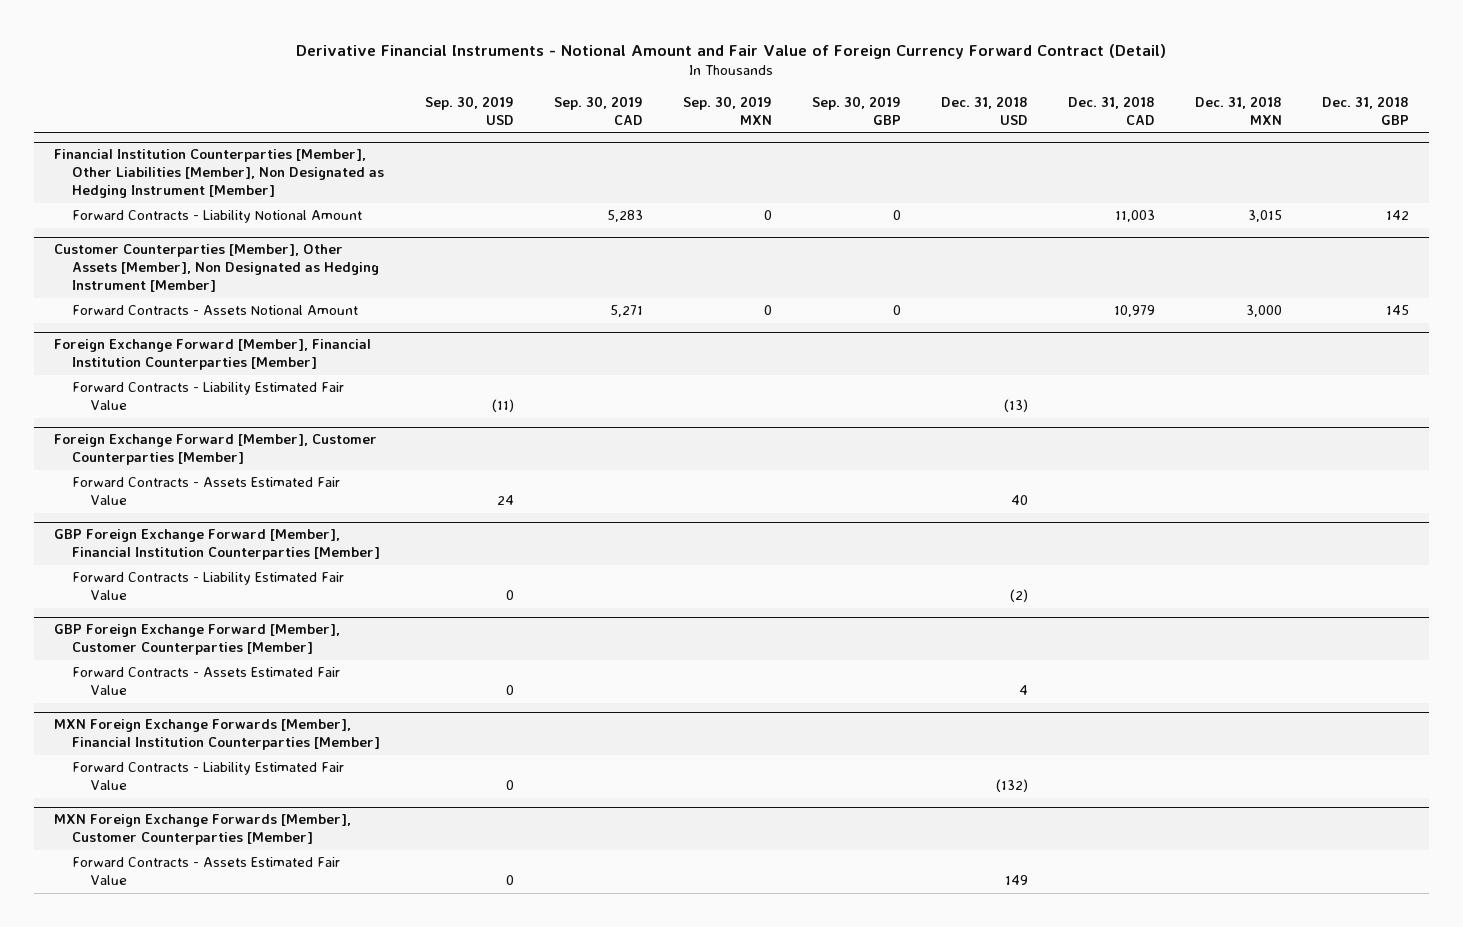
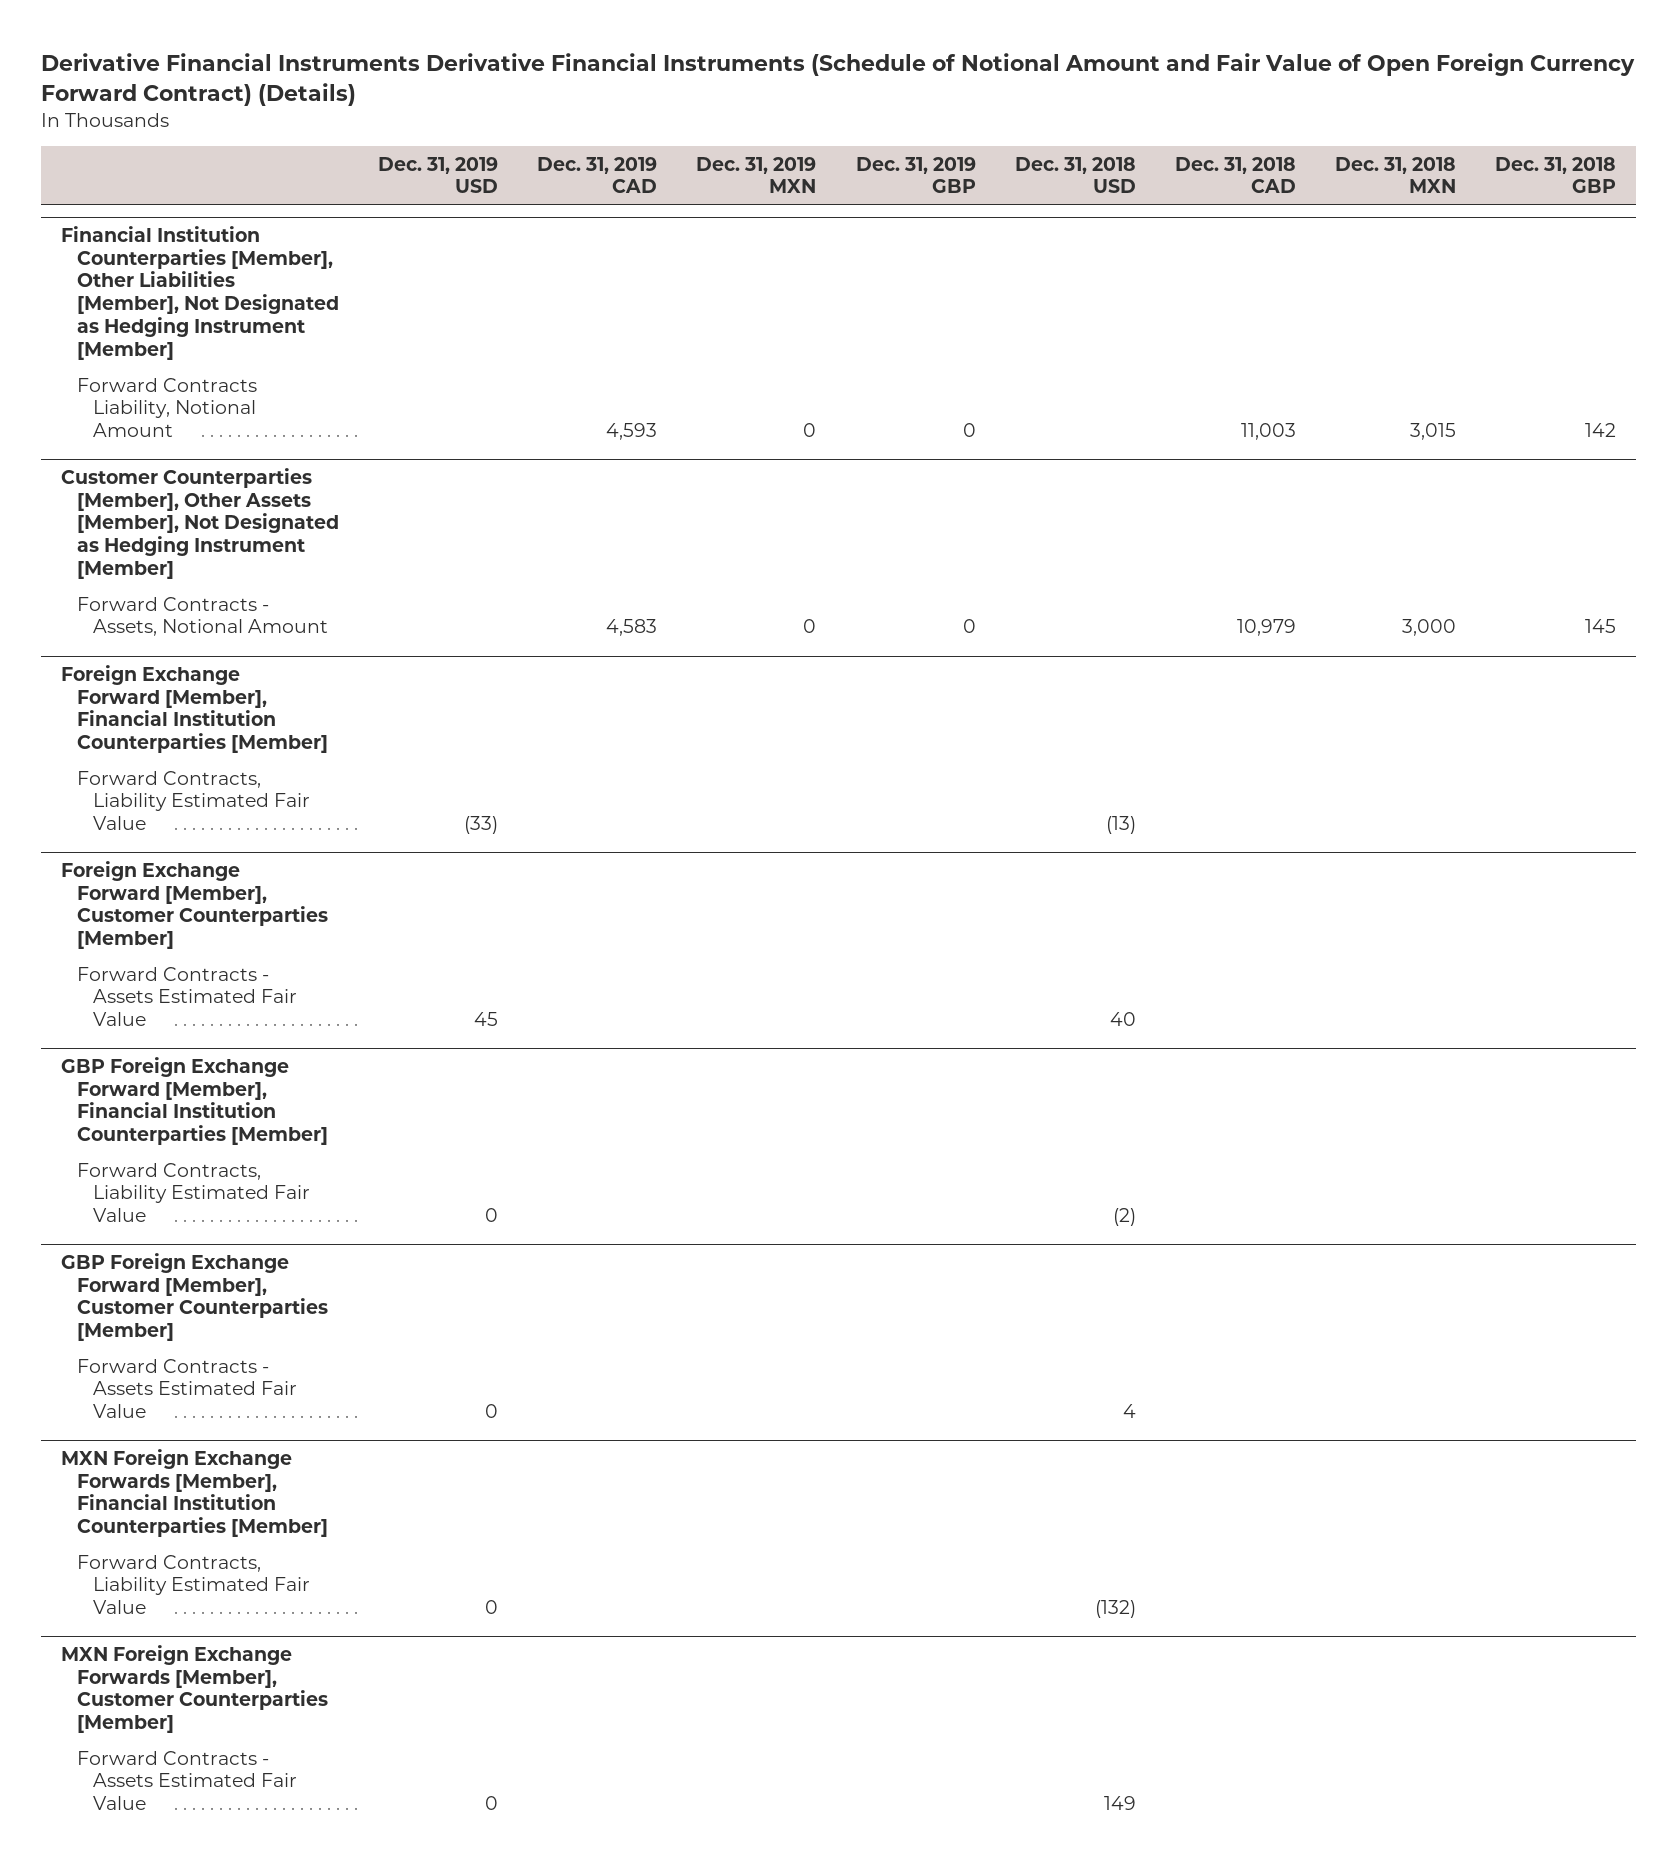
- Derivative Financial Instruments - Notional Amount and Fair Value of Foreign Currency Forward Contract (Detail)
+ Derivative Financial Instruments Derivative Financial Instruments (Schedule of Notional Amount and Fair Value of Open Foreign Currency Forward Contract) (Details)
- | Sep. 30, 2019 USD | Sep. 30, 2019 CAD | Sep. 30, 2019 MXN | Sep. 30, 2019 GBP | Dec. 31, 2018 USD | Dec. 31, 2018 CAD | Dec. 31, 2018 MXN | Dec. 31, 2018 GBP
+ | Dec. 31, 2019 USD | Dec. 31, 2019 CAD | Dec. 31, 2019 MXN | Dec. 31, 2019 GBP | Dec. 31, 2018 USD | Dec. 31, 2018 CAD | Dec. 31, 2018 MXN | Dec. 31, 2018 GBP
- Financial Institution Counterparties [Member], Other Liabilities [Member], Non Designated as Hedging Instrument [Member]
- Forward Contracts - Liability Notional Amount | | 5,283 | 0 | 0 | | 11,003 | 3,015 | 142
- Customer Counterparties [Member], Other Assets [Member], Non Designated as Hedging Instrument [Member]
- Forward Contracts - Assets Notional Amount | | 5,271 | 0 | 0 | | 10,979 | 3,000 | 145
+ Financial Institution Counterparties [Member], Other Liabilities [Member], Not Designated as Hedging Instrument [Member]
+ Forward Contracts Liability, Notional Amount | | 4,593 | 0 | 0 | | 11,003 | 3,015 | 142
+ Customer Counterparties [Member], Other Assets [Member], Not Designated as Hedging Instrument [Member]
+ Forward Contracts - Assets, Notional Amount | | 4,583 | 0 | 0 | | 10,979 | 3,000 | 145
@ Foreign Exchange Forward [Member], Financial Institution Counterparties [Member]
- Forward Contracts - Liability Estimated Fair Value | (11) | | | | (13) | | |
+ Forward Contracts, Liability Estimated Fair Value | (33) | | | | (13) | | |
@ GBP Foreign Exchange Forward [Member], Financial Institution Counterparties [Member]
- Forward Contracts - Liability Estimated Fair Value | 0 | | | | (2) | | |
+ Forward Contracts, Liability Estimated Fair Value | 0 | | | | (2) | | |
@ MXN Foreign Exchange Forwards [Member], Financial Institution Counterparties [Member]
- Forward Contracts - Liability Estimated Fair Value | 0 | | | | (132) | | |
+ Forward Contracts, Liability Estimated Fair Value | 0 | | | | (132) | | |

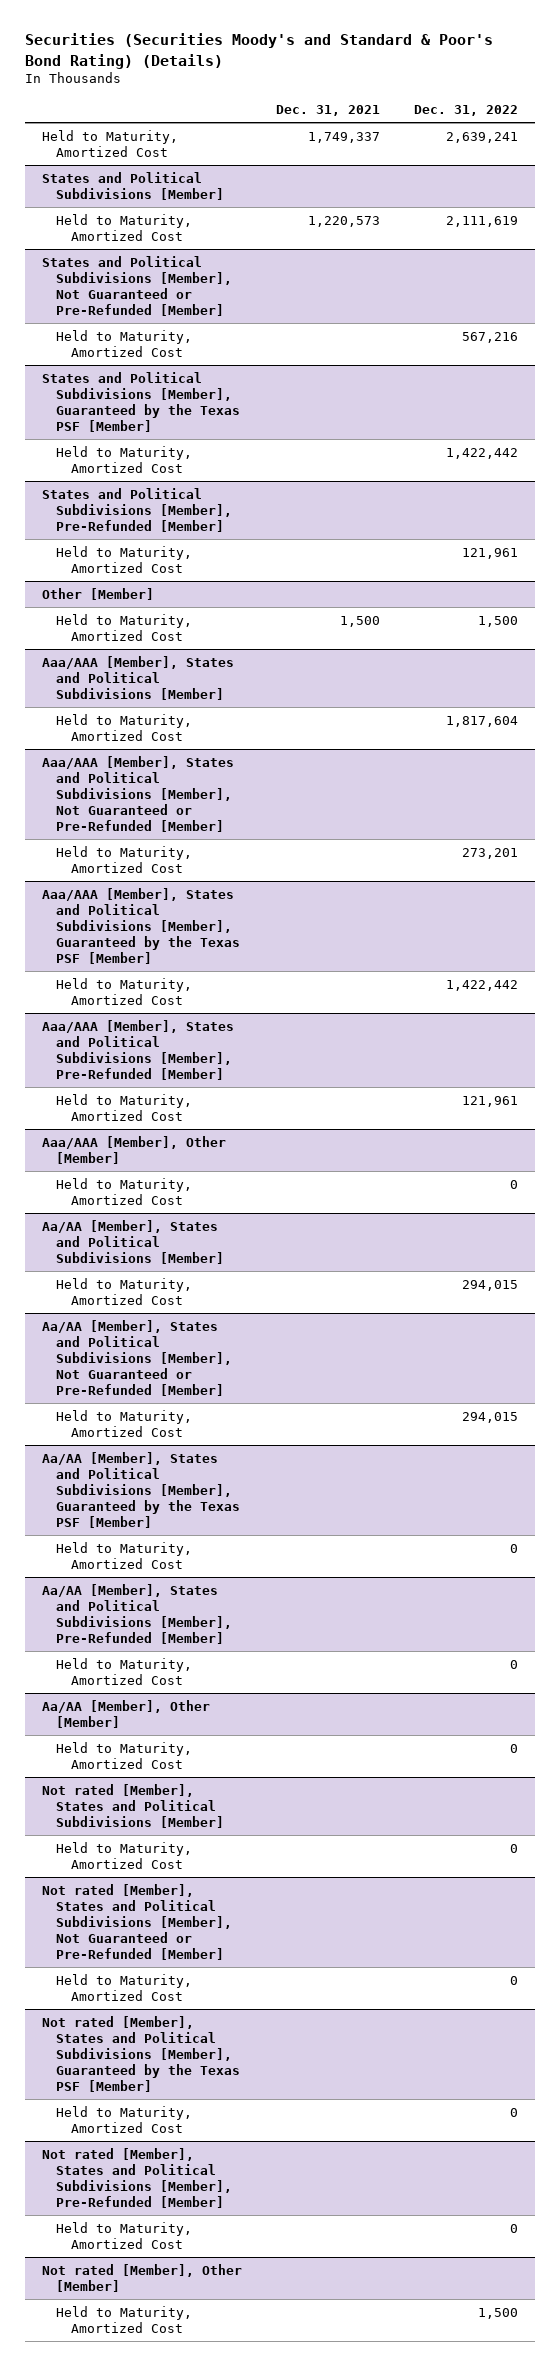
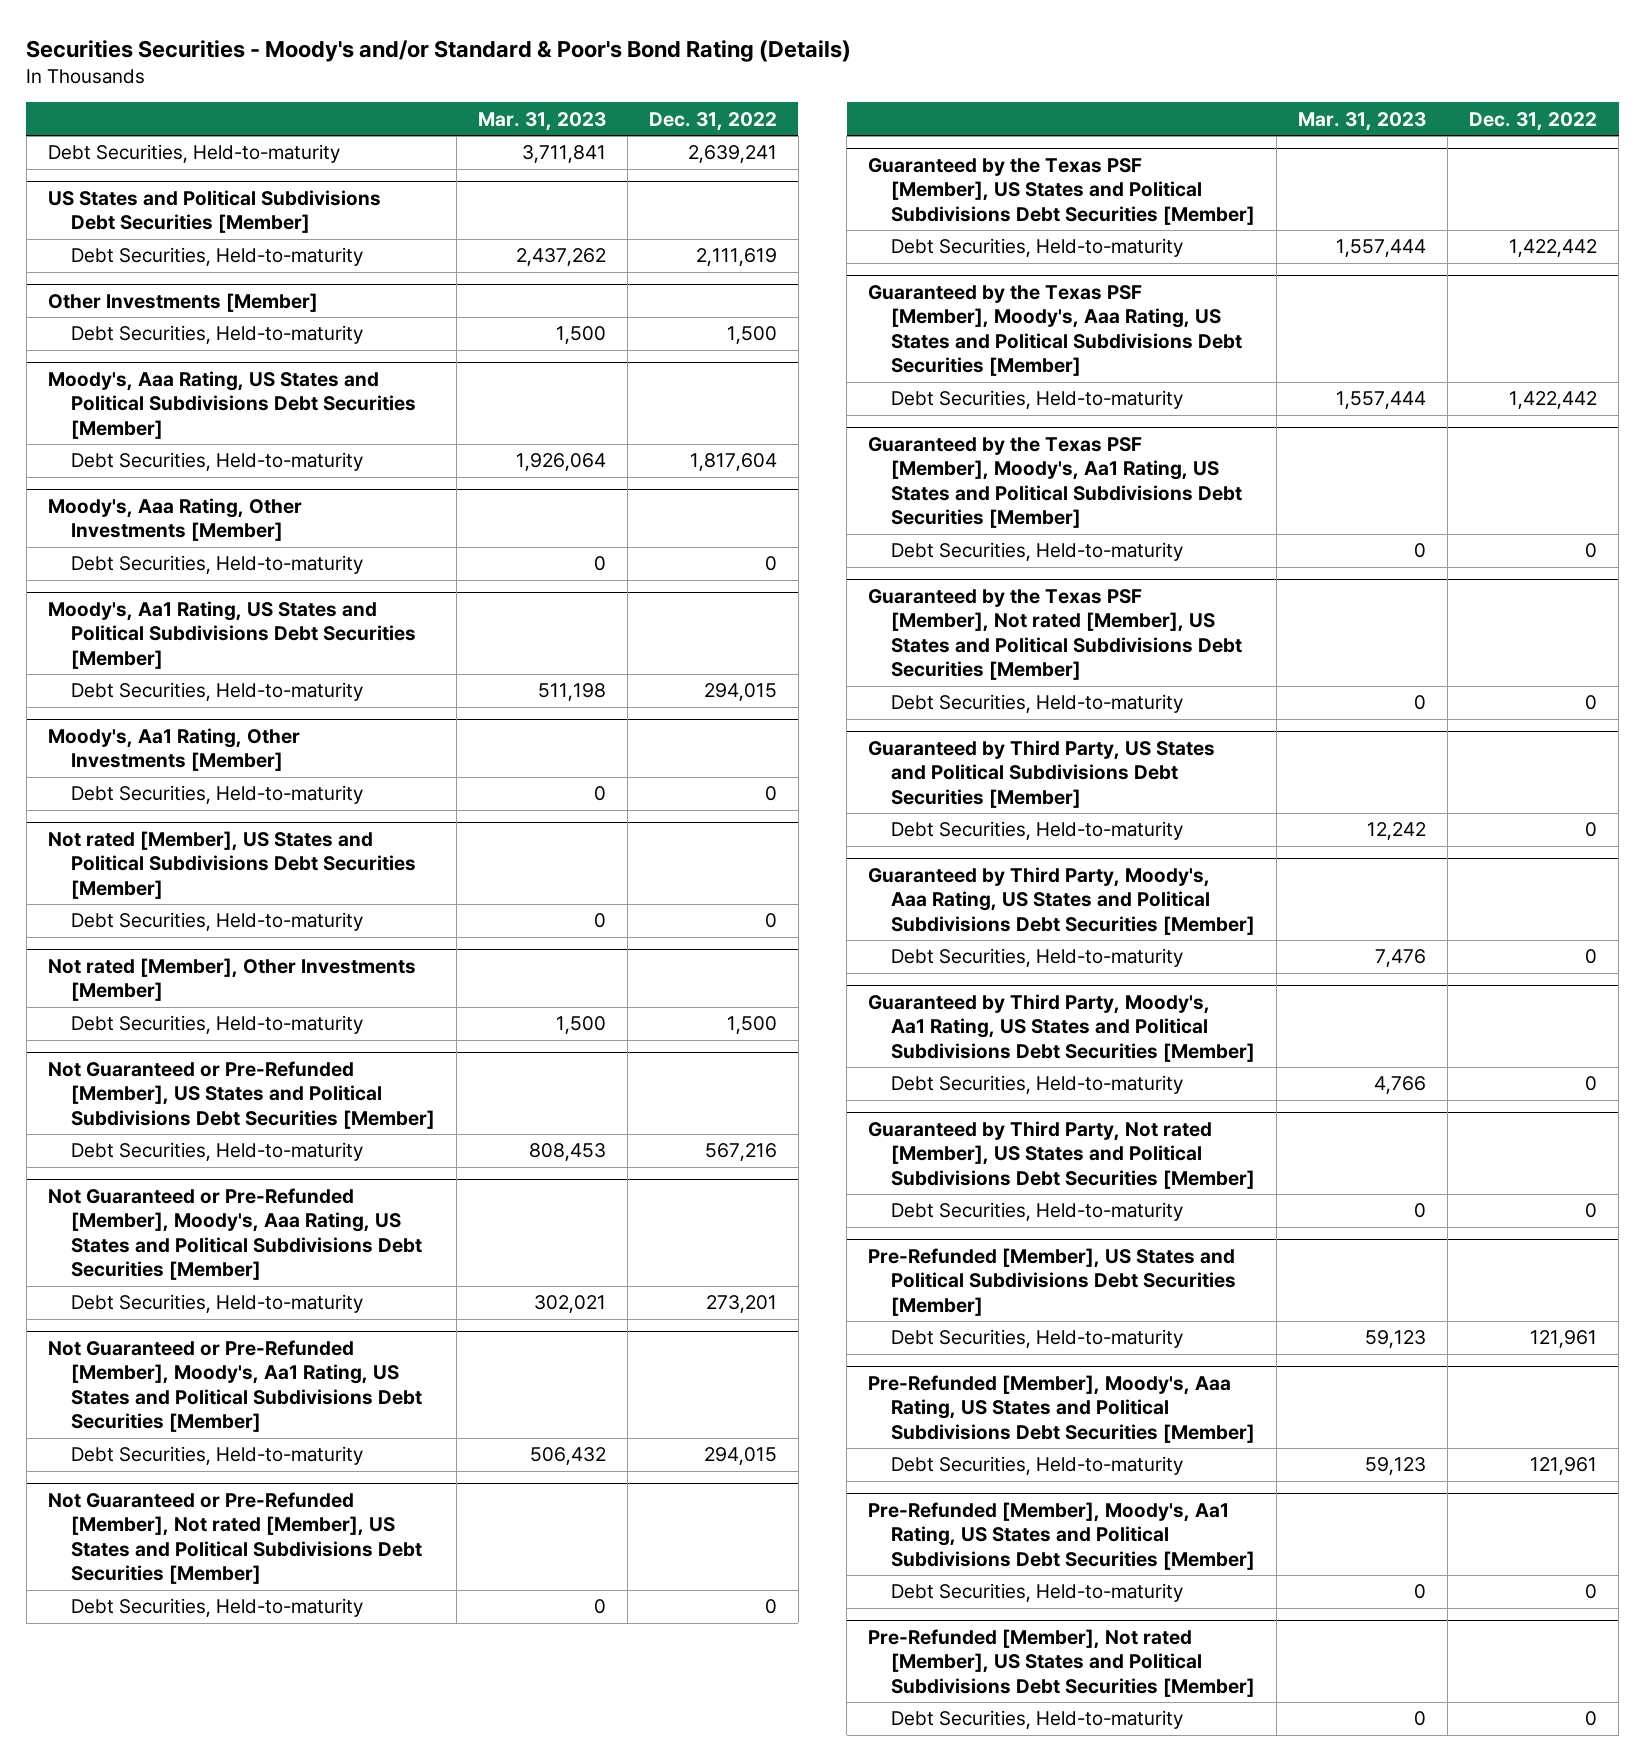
- Securities (Securities Moody's and Standard & Poor's Bond Rating) (Details)
+ Securities Securities - Moody's and/or Standard & Poor's Bond Rating (Details)
- | Dec. 31, 2021 | Dec. 31, 2022
+ | Mar. 31, 2023 | Dec. 31, 2022
- Held to Maturity, Amortized Cost | 1,749,337 | 2,639,241
- States and Political Subdivisions [Member]
- Held to Maturity, Amortized Cost | 1,220,573 | 2,111,619
- States and Political Subdivisions [Member], Not Guaranteed or Pre-Refunded [Member]
- Held to Maturity, Amortized Cost | | 567,216
- States and Political Subdivisions [Member], Guaranteed by the Texas PSF [Member]
- Held to Maturity, Amortized Cost | | 1,422,442
- States and Political Subdivisions [Member], Pre-Refunded [Member]
- Held to Maturity, Amortized Cost | | 121,961
- Other [Member]
- Held to Maturity, Amortized Cost | 1,500 | 1,500
- Aaa/AAA [Member], States and Political Subdivisions [Member]
- Held to Maturity, Amortized Cost | | 1,817,604
- Aaa/AAA [Member], States and Political Subdivisions [Member], Not Guaranteed or Pre-Refunded [Member]
- Held to Maturity, Amortized Cost | | 273,201
- Aaa/AAA [Member], States and Political Subdivisions [Member], Guaranteed by the Texas PSF [Member]
- Held to Maturity, Amortized Cost | | 1,422,442
- Aaa/AAA [Member], States and Political Subdivisions [Member], Pre-Refunded [Member]
- Held to Maturity, Amortized Cost | | 121,961
- Aaa/AAA [Member], Other [Member]
- Held to Maturity, Amortized Cost | | 0
- Aa/AA [Member], States and Political Subdivisions [Member]
- Held to Maturity, Amortized Cost | | 294,015
- Aa/AA [Member], States and Political Subdivisions [Member], Not Guaranteed or Pre-Refunded [Member]
- Held to Maturity, Amortized Cost | | 294,015
- Aa/AA [Member], States and Political Subdivisions [Member], Guaranteed by the Texas PSF [Member]
- Held to Maturity, Amortized Cost | | 0
- Aa/AA [Member], States and Political Subdivisions [Member], Pre-Refunded [Member]
- Held to Maturity, Amortized Cost | | 0
- Aa/AA [Member], Other [Member]
- Held to Maturity, Amortized Cost | | 0
- Not rated [Member], States and Political Subdivisions [Member]
- Held to Maturity, Amortized Cost | | 0
- Not rated [Member], States and Political Subdivisions [Member], Not Guaranteed or Pre-Refunded [Member]
- Held to Maturity, Amortized Cost | | 0
- Not rated [Member], States and Political Subdivisions [Member], Guaranteed by the Texas PSF [Member]
- Held to Maturity, Amortized Cost | | 0
- Not rated [Member], States and Political Subdivisions [Member], Pre-Refunded [Member]
- Held to Maturity, Amortized Cost | | 0
- Not rated [Member], Other [Member]
- Held to Maturity, Amortized Cost | | 1,500
+ Debt Securities, Held-to-maturity | 3,711,841 | 2,639,241
+ US States and Political Subdivisions Debt Securities [Member]
+ Debt Securities, Held-to-maturity | 2,437,262 | 2,111,619
+ Other Investments [Member]
+ Debt Securities, Held-to-maturity | 1,500 | 1,500
+ Moody's, Aaa Rating, US States and Political Subdivisions Debt Securities [Member]
+ Debt Securities, Held-to-maturity | 1,926,064 | 1,817,604
+ Moody's, Aaa Rating, Other Investments [Member]
+ Debt Securities, Held-to-maturity | 0 | 0
+ Moody's, Aa1 Rating, US States and Political Subdivisions Debt Securities [Member]
+ Debt Securities, Held-to-maturity | 511,198 | 294,015
+ Moody's, Aa1 Rating, Other Investments [Member]
+ Debt Securities, Held-to-maturity | 0 | 0
+ Not rated [Member], US States and Political Subdivisions Debt Securities [Member]
+ Debt Securities, Held-to-maturity | 0 | 0
+ Not rated [Member], Other Investments [Member]
+ Debt Securities, Held-to-maturity | 1,500 | 1,500
+ Not Guaranteed or Pre-Refunded [Member], US States and Political Subdivisions Debt Securities [Member]
+ Debt Securities, Held-to-maturity | 808,453 | 567,216
+ Not Guaranteed or Pre-Refunded [Member], Moody's, Aaa Rating, US States and Political Subdivisions Debt Securities [Member]
+ Debt Securities, Held-to-maturity | 302,021 | 273,201
+ Not Guaranteed or Pre-Refunded [Member], Moody's, Aa1 Rating, US States and Political Subdivisions Debt Securities [Member]
+ Debt Securities, Held-to-maturity | 506,432 | 294,015
+ Not Guaranteed or Pre-Refunded [Member], Not rated [Member], US States and Political Subdivisions Debt Securities [Member]
+ Debt Securities, Held-to-maturity | 0 | 0
+ Guaranteed by the Texas PSF [Member], US States and Political Subdivisions Debt Securities [Member]
+ Debt Securities, Held-to-maturity | 1,557,444 | 1,422,442
+ Guaranteed by the Texas PSF [Member], Moody's, Aaa Rating, US States and Political Subdivisions Debt Securities [Member]
+ Debt Securities, Held-to-maturity | 1,557,444 | 1,422,442
+ Guaranteed by the Texas PSF [Member], Moody's, Aa1 Rating, US States and Political Subdivisions Debt Securities [Member]
+ Debt Securities, Held-to-maturity | 0 | 0
+ Guaranteed by the Texas PSF [Member], Not rated [Member], US States and Political Subdivisions Debt Securities [Member]
+ Debt Securities, Held-to-maturity | 0 | 0
+ Guaranteed by Third Party, US States and Political Subdivisions Debt Securities [Member]
+ Debt Securities, Held-to-maturity | 12,242 | 0
+ Guaranteed by Third Party, Moody's, Aaa Rating, US States and Political Subdivisions Debt Securities [Member]
+ Debt Securities, Held-to-maturity | 7,476 | 0
+ Guaranteed by Third Party, Moody's, Aa1 Rating, US States and Political Subdivisions Debt Securities [Member]
+ Debt Securities, Held-to-maturity | 4,766 | 0
+ Guaranteed by Third Party, Not rated [Member], US States and Political Subdivisions Debt Securities [Member]
+ Debt Securities, Held-to-maturity | 0 | 0
+ Pre-Refunded [Member], US States and Political Subdivisions Debt Securities [Member]
+ Debt Securities, Held-to-maturity | 59,123 | 121,961
+ Pre-Refunded [Member], Moody's, Aaa Rating, US States and Political Subdivisions Debt Securities [Member]
+ Debt Securities, Held-to-maturity | 59,123 | 121,961
+ Pre-Refunded [Member], Moody's, Aa1 Rating, US States and Political Subdivisions Debt Securities [Member]
+ Debt Securities, Held-to-maturity | 0 | 0
+ Pre-Refunded [Member], Not rated [Member], US States and Political Subdivisions Debt Securities [Member]
+ Debt Securities, Held-to-maturity | 0 | 0

